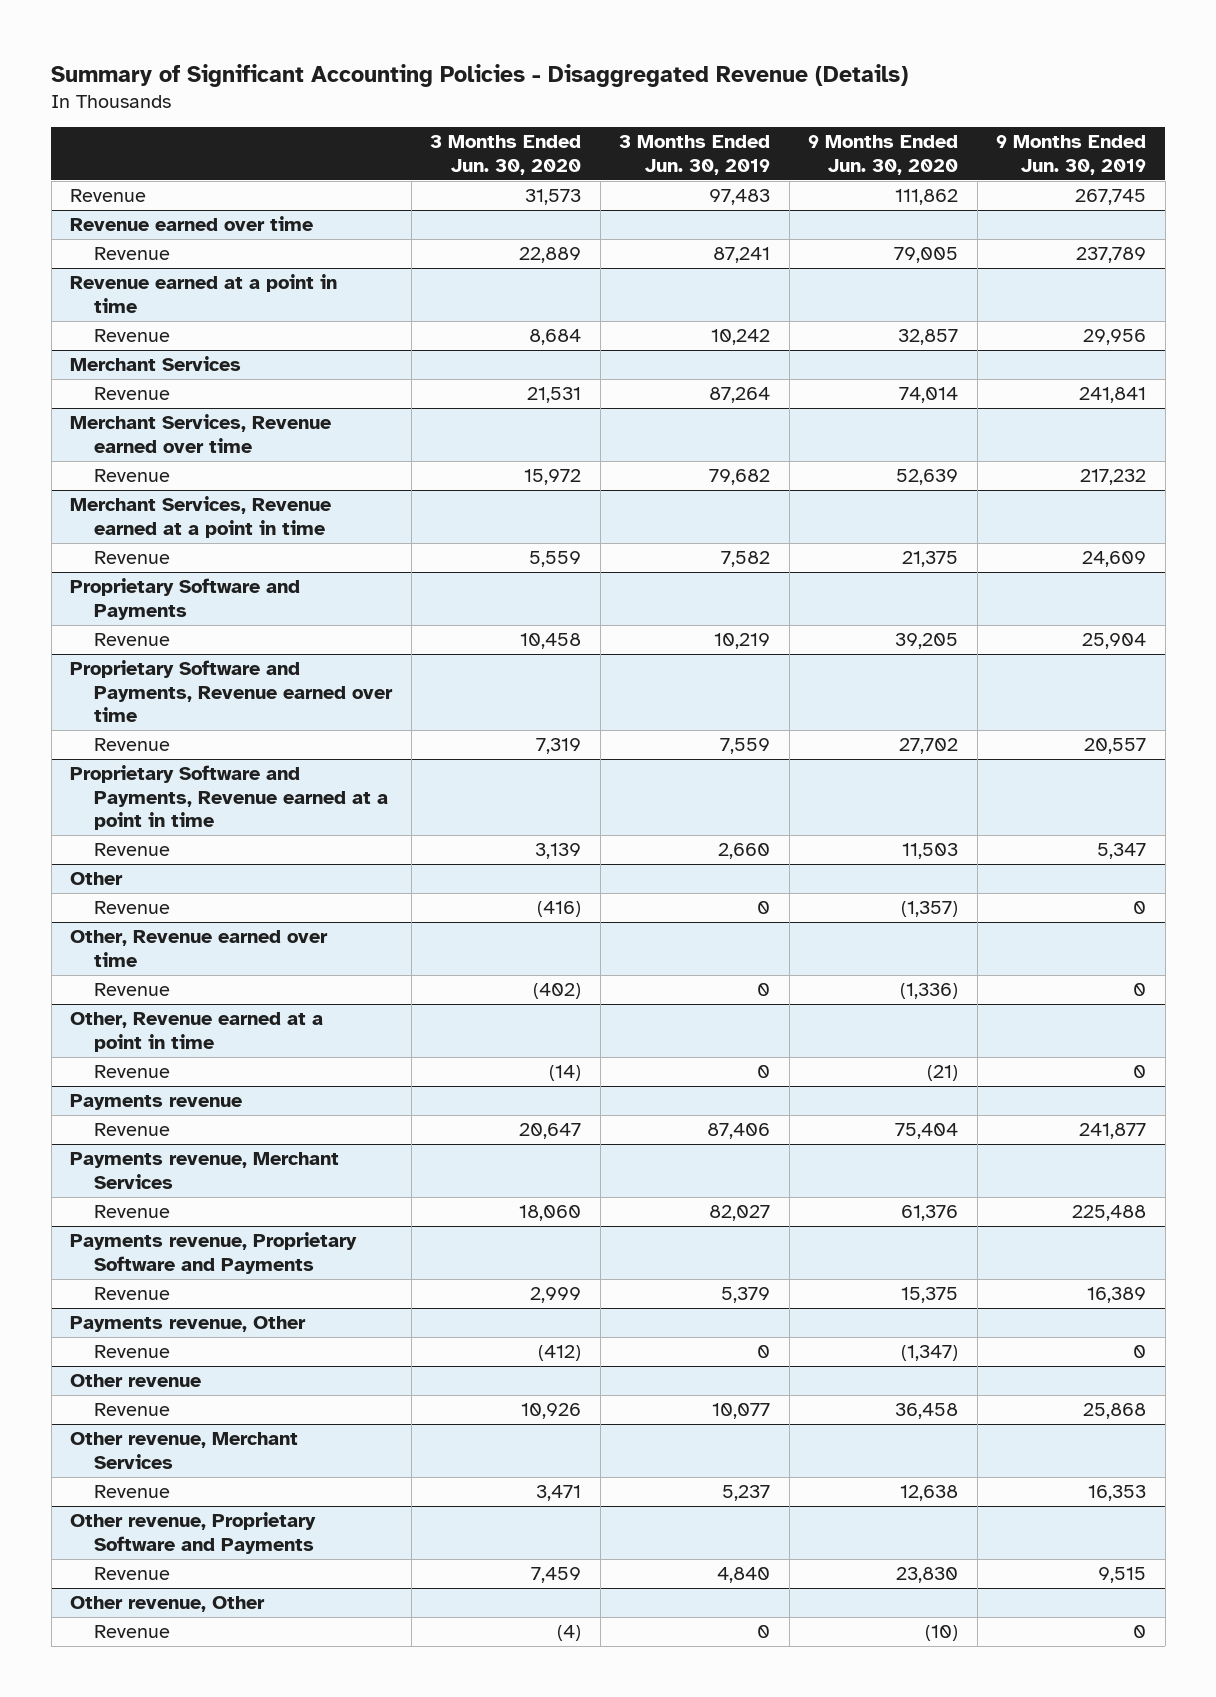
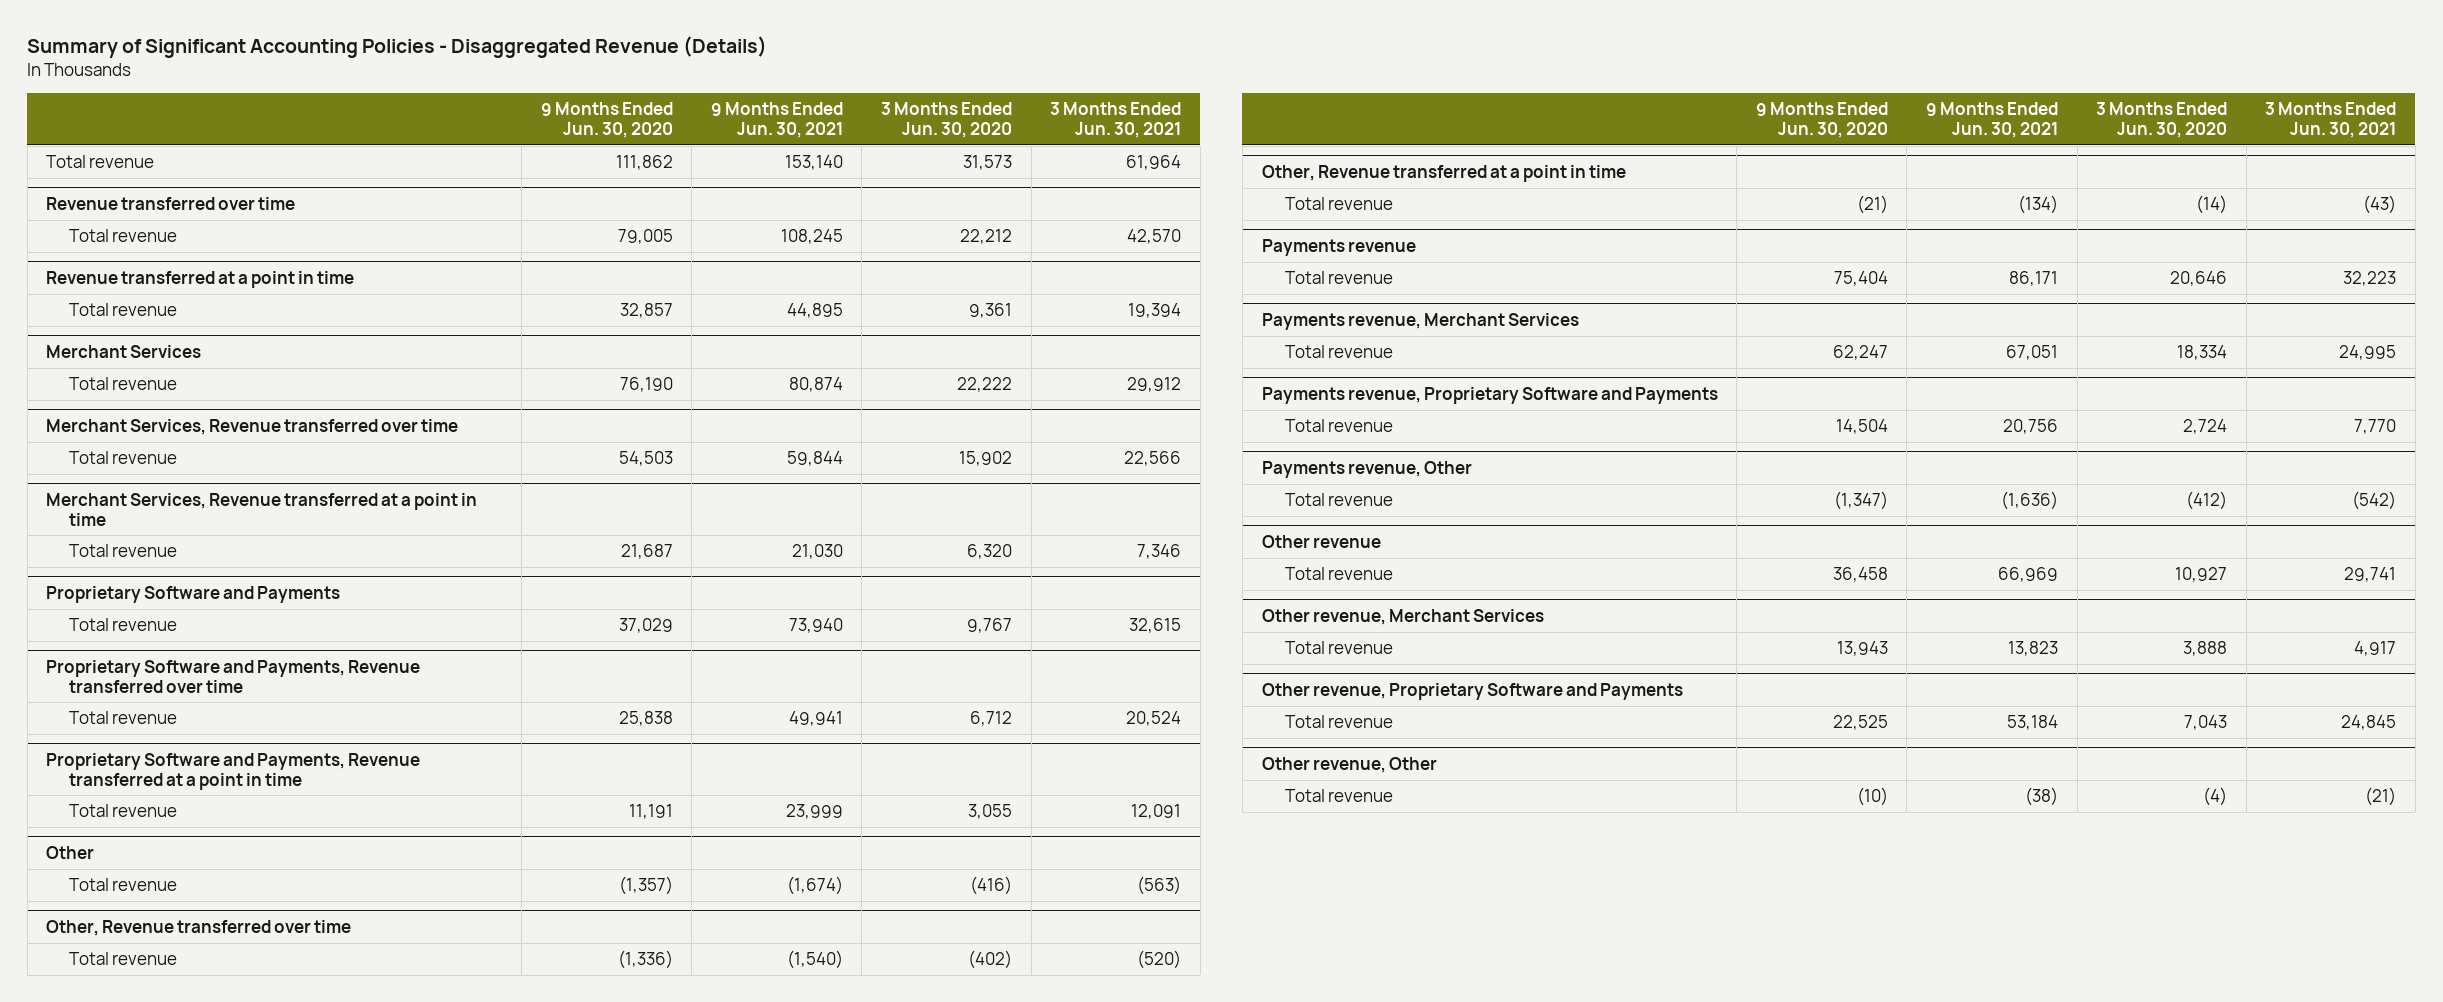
- | 3 Months Ended Jun. 30, 2020 | 3 Months Ended Jun. 30, 2019 | 9 Months Ended Jun. 30, 2020 | 9 Months Ended Jun. 30, 2019
+ | 9 Months Ended Jun. 30, 2020 | 9 Months Ended Jun. 30, 2021 | 3 Months Ended Jun. 30, 2020 | 3 Months Ended Jun. 30, 2021
- Revenue | 31,573 | 97,483 | 111,862 | 267,745
- Revenue earned over time
- Revenue | 22,889 | 87,241 | 79,005 | 237,789
- Revenue earned at a point in time
- Revenue | 8,684 | 10,242 | 32,857 | 29,956
+ Total revenue | 111,862 | 153,140 | 31,573 | 61,964
+ Revenue transferred over time
+ Total revenue | 79,005 | 108,245 | 22,212 | 42,570
+ Revenue transferred at a point in time
+ Total revenue | 32,857 | 44,895 | 9,361 | 19,394
@ Merchant Services
- Revenue | 21,531 | 87,264 | 74,014 | 241,841
- Merchant Services, Revenue earned over time
- Revenue | 15,972 | 79,682 | 52,639 | 217,232
- Merchant Services, Revenue earned at a point in time
- Revenue | 5,559 | 7,582 | 21,375 | 24,609
@ Merchant Services
+ Total revenue | 76,190 | 80,874 | 22,222 | 29,912
+ Merchant Services, Revenue transferred over time
+ Total revenue | 54,503 | 59,844 | 15,902 | 22,566
+ Merchant Services, Revenue transferred at a point in time
+ Total revenue | 21,687 | 21,030 | 6,320 | 7,346
@ Proprietary Software and Payments
- Revenue | 10,458 | 10,219 | 39,205 | 25,904
- Proprietary Software and Payments, Revenue earned over time
- Revenue | 7,319 | 7,559 | 27,702 | 20,557
- Proprietary Software and Payments, Revenue earned at a point in time
- Revenue | 3,139 | 2,660 | 11,503 | 5,347
@ Proprietary Software and Payments
+ Total revenue | 37,029 | 73,940 | 9,767 | 32,615
+ Proprietary Software and Payments, Revenue transferred over time
+ Total revenue | 25,838 | 49,941 | 6,712 | 20,524
+ Proprietary Software and Payments, Revenue transferred at a point in time
+ Total revenue | 11,191 | 23,999 | 3,055 | 12,091
@ Other
- Revenue | (416) | 0 | (1,357) | 0
- Other, Revenue earned over time
- Revenue | (402) | 0 | (1,336) | 0
- Other, Revenue earned at a point in time
- Revenue | (14) | 0 | (21) | 0
@ Other
+ Total revenue | (1,357) | (1,674) | (416) | (563)
+ Other, Revenue transferred over time
+ Total revenue | (1,336) | (1,540) | (402) | (520)
+ Other, Revenue transferred at a point in time
+ Total revenue | (21) | (134) | (14) | (43)
@ Payments revenue
- Revenue | 20,647 | 87,406 | 75,404 | 241,877
+ Total revenue | 75,404 | 86,171 | 20,646 | 32,223
@ Payments revenue, Merchant Services
- Revenue | 18,060 | 82,027 | 61,376 | 225,488
+ Total revenue | 62,247 | 67,051 | 18,334 | 24,995
@ Payments revenue, Proprietary Software and Payments
- Revenue | 2,999 | 5,379 | 15,375 | 16,389
+ Total revenue | 14,504 | 20,756 | 2,724 | 7,770
@ Payments revenue, Other
- Revenue | (412) | 0 | (1,347) | 0
+ Total revenue | (1,347) | (1,636) | (412) | (542)
@ Other revenue
- Revenue | 10,926 | 10,077 | 36,458 | 25,868
+ Total revenue | 36,458 | 66,969 | 10,927 | 29,741
@ Other revenue, Merchant Services
- Revenue | 3,471 | 5,237 | 12,638 | 16,353
+ Total revenue | 13,943 | 13,823 | 3,888 | 4,917
@ Other revenue, Proprietary Software and Payments
- Revenue | 7,459 | 4,840 | 23,830 | 9,515
+ Total revenue | 22,525 | 53,184 | 7,043 | 24,845
@ Other revenue, Other
- Revenue | (4) | 0 | (10) | 0
+ Total revenue | (10) | (38) | (4) | (21)

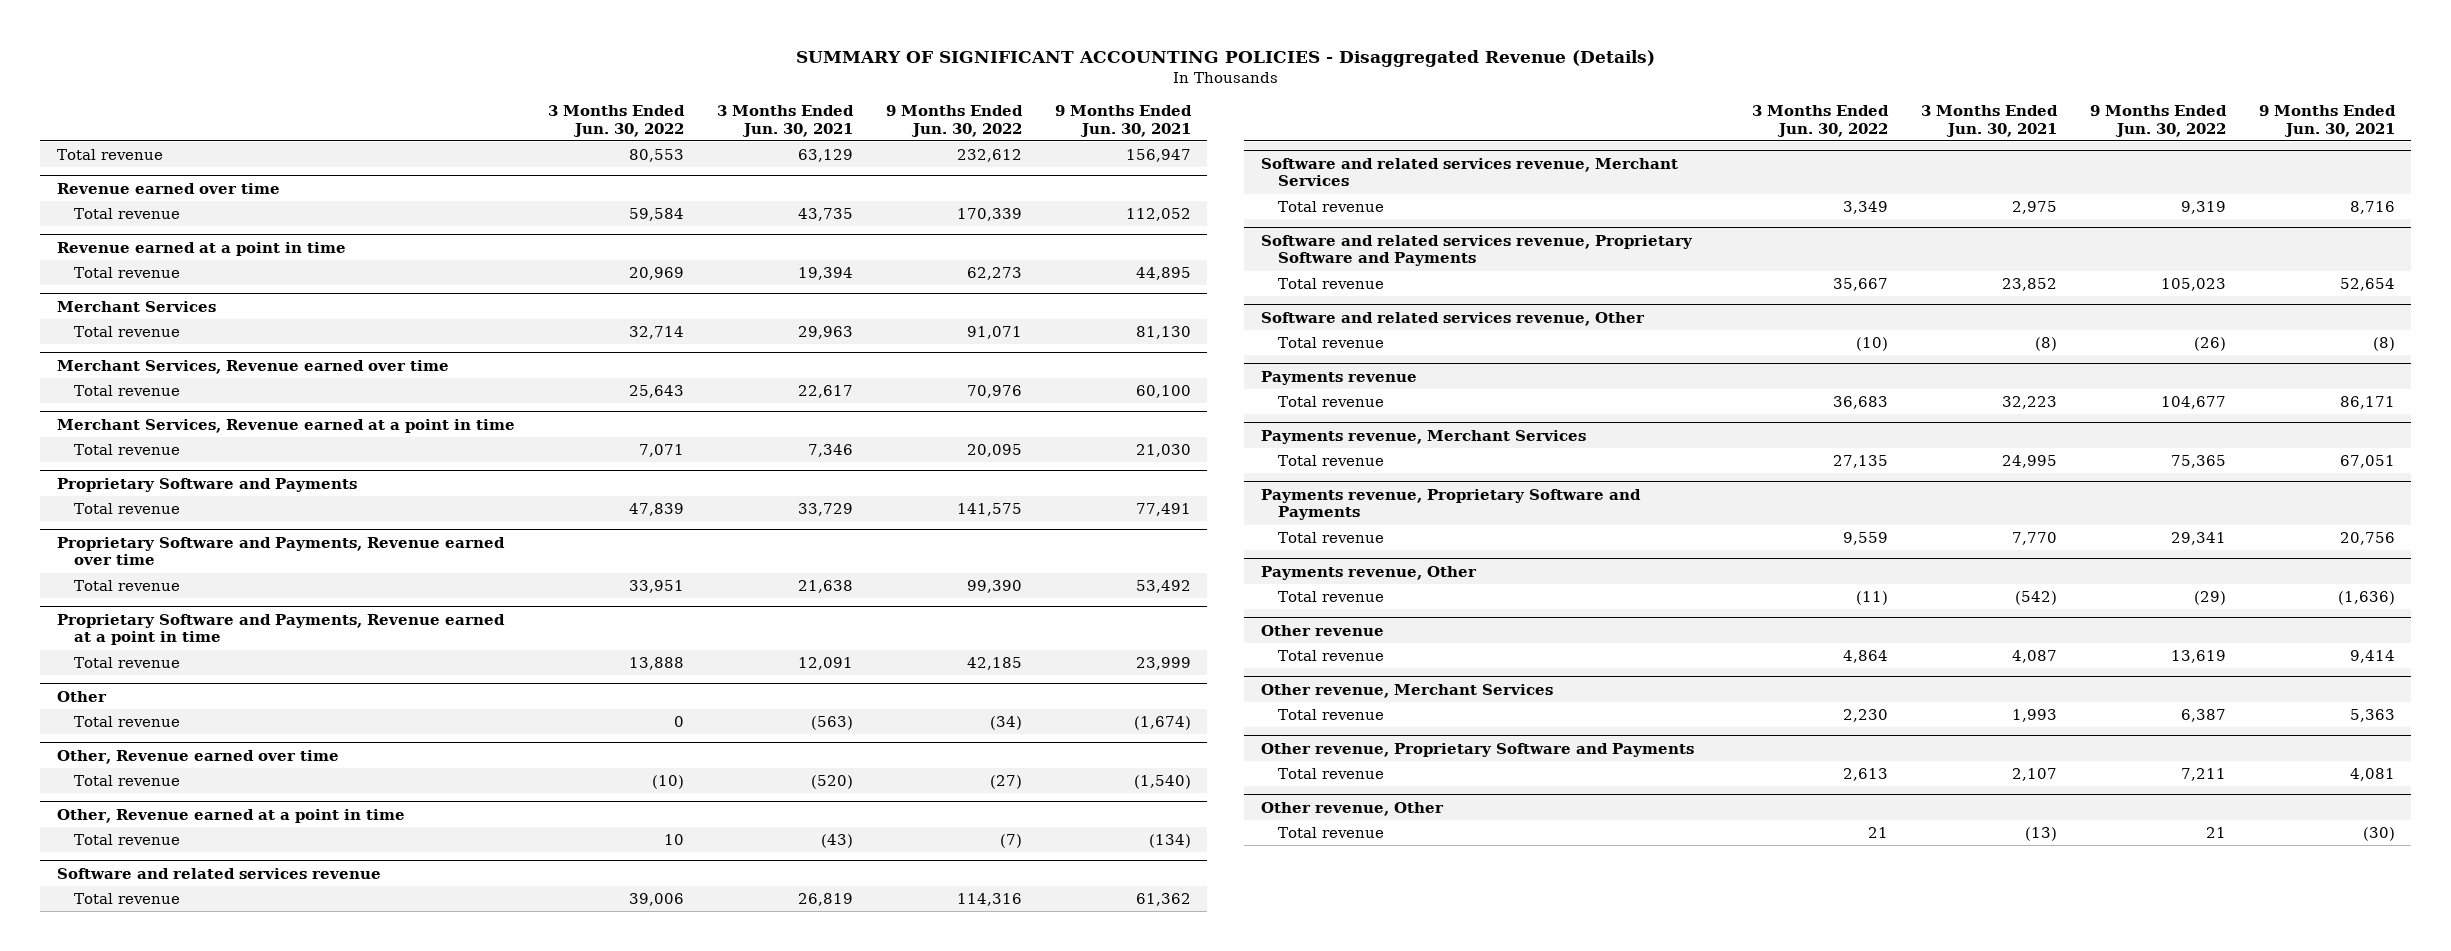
- Summary of Significant Accounting Policies - Disaggregated Revenue (Details)
+ SUMMARY OF SIGNIFICANT ACCOUNTING POLICIES - Disaggregated Revenue (Details)
- | 9 Months Ended Jun. 30, 2020 | 9 Months Ended Jun. 30, 2021 | 3 Months Ended Jun. 30, 2020 | 3 Months Ended Jun. 30, 2021
+ | 3 Months Ended Jun. 30, 2022 | 3 Months Ended Jun. 30, 2021 | 9 Months Ended Jun. 30, 2022 | 9 Months Ended Jun. 30, 2021
- Total revenue | 111,862 | 153,140 | 31,573 | 61,964
- Revenue transferred over time
- Total revenue | 79,005 | 108,245 | 22,212 | 42,570
- Revenue transferred at a point in time
+ Total revenue | 80,553 | 63,129 | 232,612 | 156,947
+ Revenue earned over time
+ Total revenue | 59,584 | 43,735 | 170,339 | 112,052
+ Revenue earned at a point in time
@ Merchant Services
- Total revenue | 76,190 | 80,874 | 22,222 | 29,912
- Merchant Services, Revenue transferred over time
- Total revenue | 54,503 | 59,844 | 15,902 | 22,566
- Merchant Services, Revenue transferred at a point in time
@ Merchant Services
+ Total revenue | 32,714 | 29,963 | 91,071 | 81,130
+ Merchant Services, Revenue earned over time
+ Total revenue | 25,643 | 22,617 | 70,976 | 60,100
+ Merchant Services, Revenue earned at a point in time
@ Proprietary Software and Payments
- Total revenue | 37,029 | 73,940 | 9,767 | 32,615
- Proprietary Software and Payments, Revenue transferred over time
- Total revenue | 25,838 | 49,941 | 6,712 | 20,524
- Proprietary Software and Payments, Revenue transferred at a point in time
@ Proprietary Software and Payments
+ Total revenue | 47,839 | 33,729 | 141,575 | 77,491
+ Proprietary Software and Payments, Revenue earned over time
+ Total revenue | 33,951 | 21,638 | 99,390 | 53,492
+ Proprietary Software and Payments, Revenue earned at a point in time
- Other, Revenue transferred over time
+ Other, Revenue earned over time
- Other, Revenue transferred at a point in time
+ Other, Revenue earned at a point in time
+ Software and related services revenue
+ Total revenue | 39,006 | 26,819 | 114,316 | 61,362
+ Software and related services revenue, Merchant Services
+ Total revenue | 3,349 | 2,975 | 9,319 | 8,716
+ Software and related services revenue, Proprietary Software and Payments
+ Total revenue | 35,667 | 23,852 | 105,023 | 52,654
+ Software and related services revenue, Other
+ Total revenue | (10) | (8) | (26) | (8)
@ Other revenue
- Total revenue | 36,458 | 66,969 | 10,927 | 29,741
+ Total revenue | 4,864 | 4,087 | 13,619 | 9,414
@ Other revenue, Merchant Services
- Total revenue | 13,943 | 13,823 | 3,888 | 4,917
+ Total revenue | 2,230 | 1,993 | 6,387 | 5,363
@ Other revenue, Proprietary Software and Payments
- Total revenue | 22,525 | 53,184 | 7,043 | 24,845
+ Total revenue | 2,613 | 2,107 | 7,211 | 4,081
@ Other revenue, Other
- Total revenue | (10) | (38) | (4) | (21)
+ Total revenue | 21 | (13) | 21 | (30)

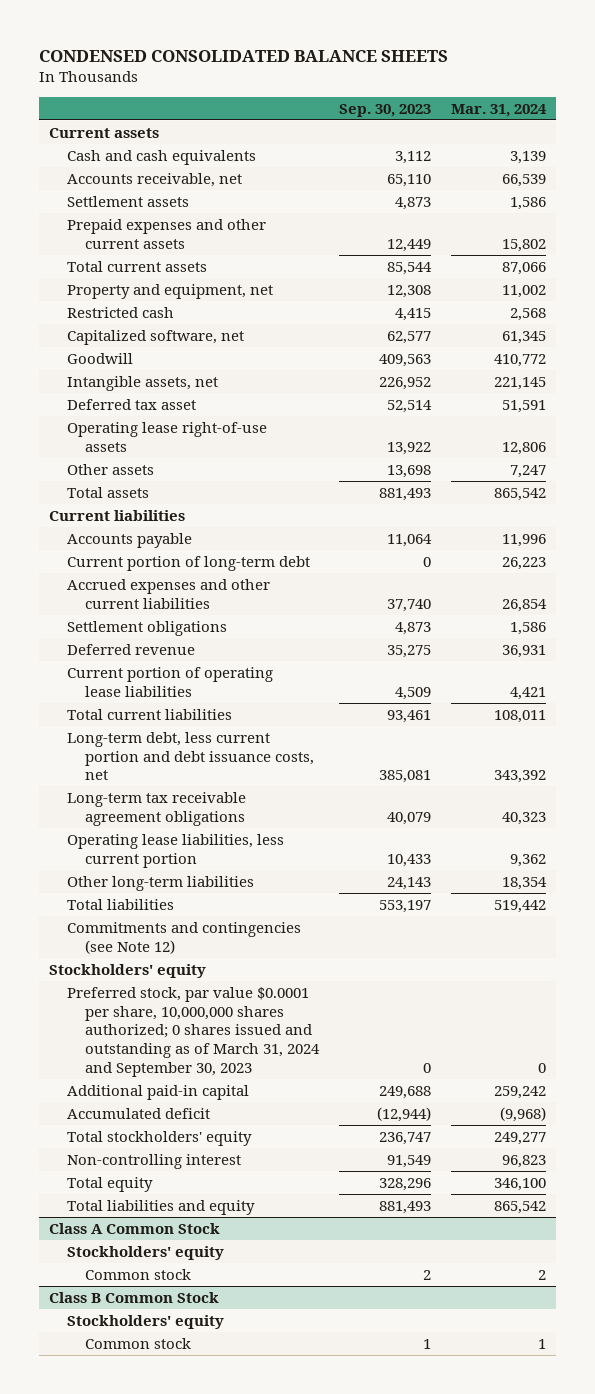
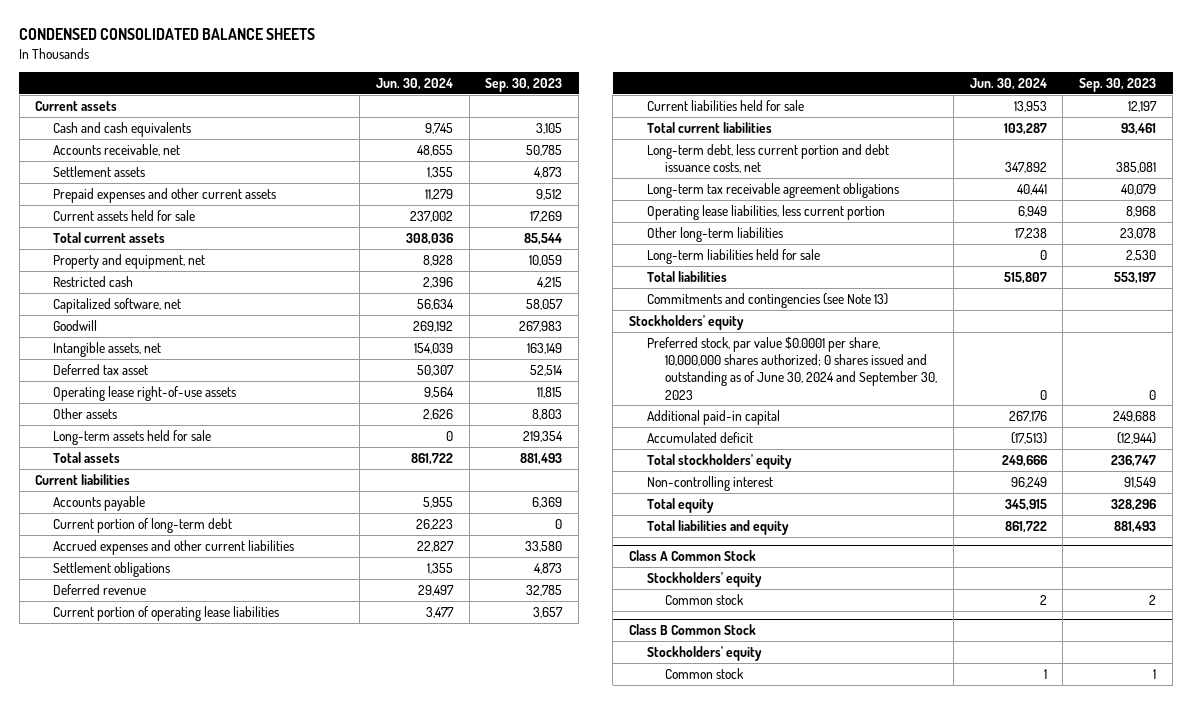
- | Sep. 30, 2023 | Mar. 31, 2024
+ | Jun. 30, 2024 | Sep. 30, 2023
- Cash and cash equivalents | 3,112 | 3,139
- Accounts receivable, net | 65,110 | 66,539
+ Cash and cash equivalents | 9,745 | 3,105
+ Accounts receivable, net | 48,655 | 50,785
- Prepaid expenses and other current assets | 12,449 | 15,802
+ Prepaid expenses and other current assets | 11,279 | 9,512
+ Current assets held for sale | 237,002 | 17,269
- Property and equipment, net | 12,308 | 11,002
- Restricted cash | 4,415 | 2,568
- Capitalized software, net | 62,577 | 61,345
- Goodwill | 409,563 | 410,772
- Intangible assets, net | 226,952 | 221,145
+ Property and equipment, net | 8,928 | 10,059
+ Restricted cash | 2,396 | 4,215
+ Capitalized software, net | 56,634 | 58,057
+ Goodwill | 269,192 | 267,983
+ Intangible assets, net | 154,039 | 163,149
- Operating lease right-of-use assets | 13,922 | 12,806
- Other assets | 13,698 | 7,247
+ Operating lease right-of-use assets | 9,564 | 11,815
+ Other assets | 2,626 | 8,803
+ Long-term assets held for sale | 0 | 219,354
- Accounts payable | 11,064 | 11,996
+ Accounts payable | 5,955 | 6,369
- Accrued expenses and other current liabilities | 37,740 | 26,854
+ Accrued expenses and other current liabilities | 22,827 | 33,580
- Deferred revenue | 35,275 | 36,931
- Current portion of operating lease liabilities | 4,509 | 4,421
+ Deferred revenue | 29,497 | 32,785
+ Current portion of operating lease liabilities | 3,477 | 3,657
+ Current liabilities held for sale | 13,953 | 12,197
- Operating lease liabilities, less current portion | 10,433 | 9,362
- Other long-term liabilities | 24,143 | 18,354
+ Operating lease liabilities, less current portion | 6,949 | 8,968
+ Other long-term liabilities | 17,238 | 23,078
+ Long-term liabilities held for sale | 0 | 2,530
- Commitments and contingencies (see Note 12)
+ Commitments and contingencies (see Note 13)
- Preferred stock, par value $0.0001 per share, 10,000,000 shares authorized; 0 shares issued and outstanding as of March 31, 2024 and September 30, 2023 | 0 | 0
+ Preferred stock, par value $0.0001 per share, 10,000,000 shares authorized; 0 shares issued and outstanding as of June 30, 2024 and September 30, 2023 | 0 | 0

